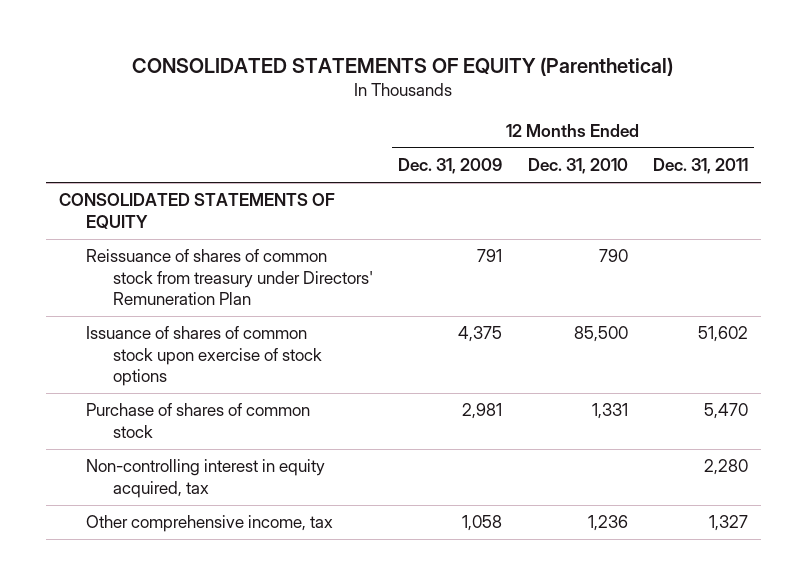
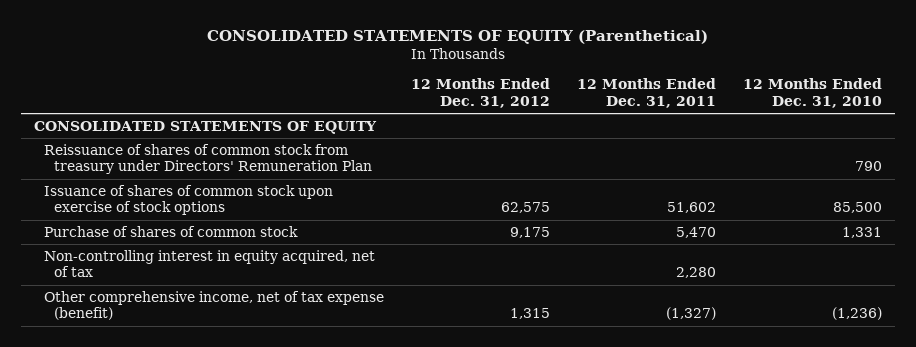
- | 12 Months Ended Dec. 31, 2009 | 12 Months Ended Dec. 31, 2010 | 12 Months Ended Dec. 31, 2011
+ | 12 Months Ended Dec. 31, 2012 | 12 Months Ended Dec. 31, 2011 | 12 Months Ended Dec. 31, 2010
- Non-controlling interest in equity acquired, tax | | | 2,280
- Other comprehensive income, tax | 1,058 | 1,236 | 1,327
+ Non-controlling interest in equity acquired, net of tax | | 2,280 |
+ Other comprehensive income, net of tax expense (benefit) | 1,315 | (1,327) | (1,236)

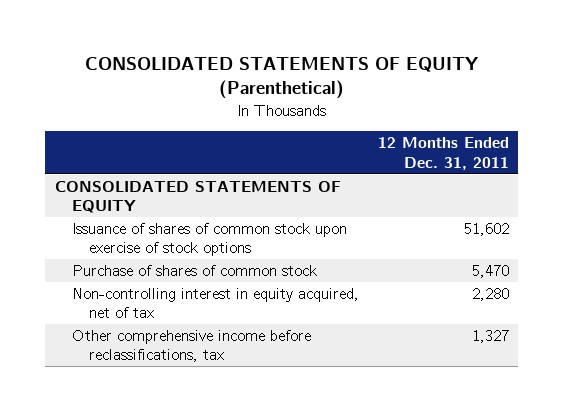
- | 12 Months Ended Dec. 31, 2012 | 12 Months Ended Dec. 31, 2011 | 12 Months Ended Dec. 31, 2010
+ | 12 Months Ended Dec. 31, 2011
- Reissuance of shares of common stock from treasury under Directors' Remuneration Plan | | | 790
- Other comprehensive income, net of tax expense (benefit) | 1,315 | (1,327) | (1,236)
+ Other comprehensive income before reclassifications, tax | 1,327

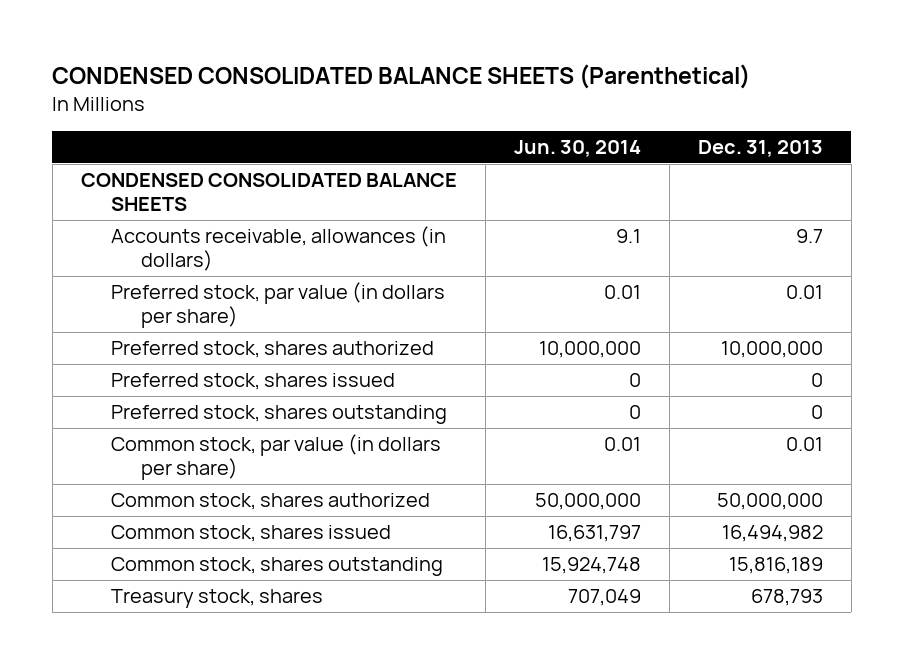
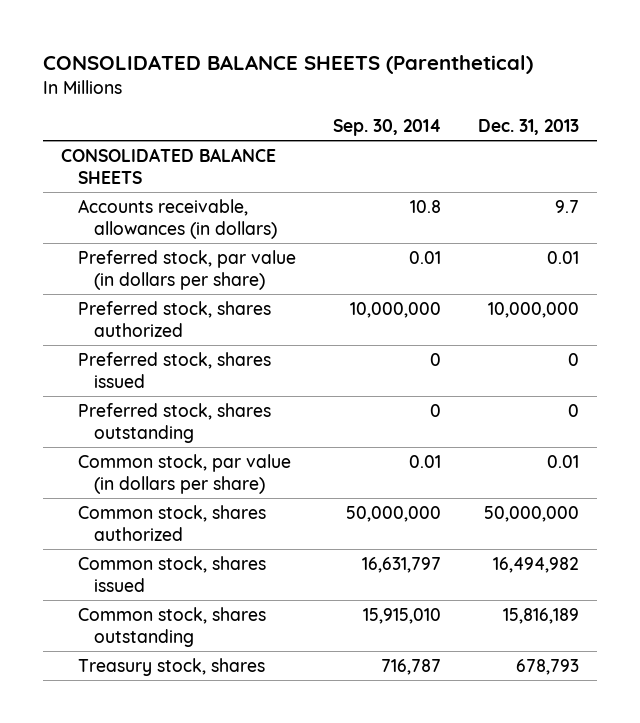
- CONDENSED CONSOLIDATED BALANCE SHEETS (Parenthetical)
+ CONSOLIDATED BALANCE SHEETS (Parenthetical)
- | Jun. 30, 2014 | Dec. 31, 2013
+ | Sep. 30, 2014 | Dec. 31, 2013
- CONDENSED CONSOLIDATED BALANCE SHEETS
+ CONSOLIDATED BALANCE SHEETS

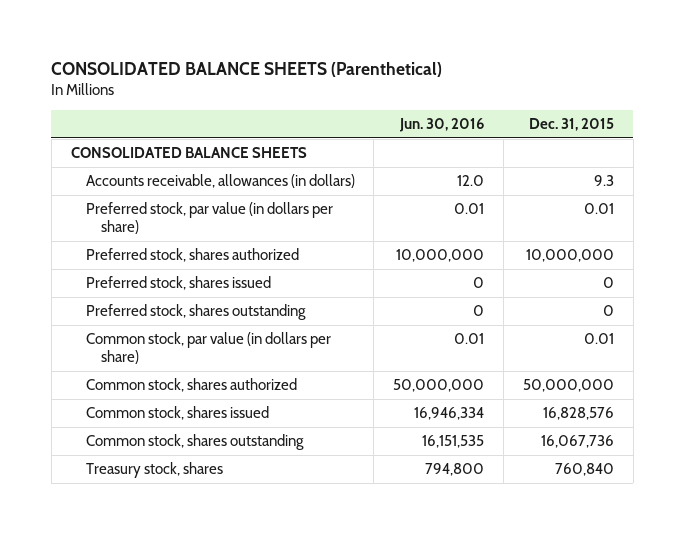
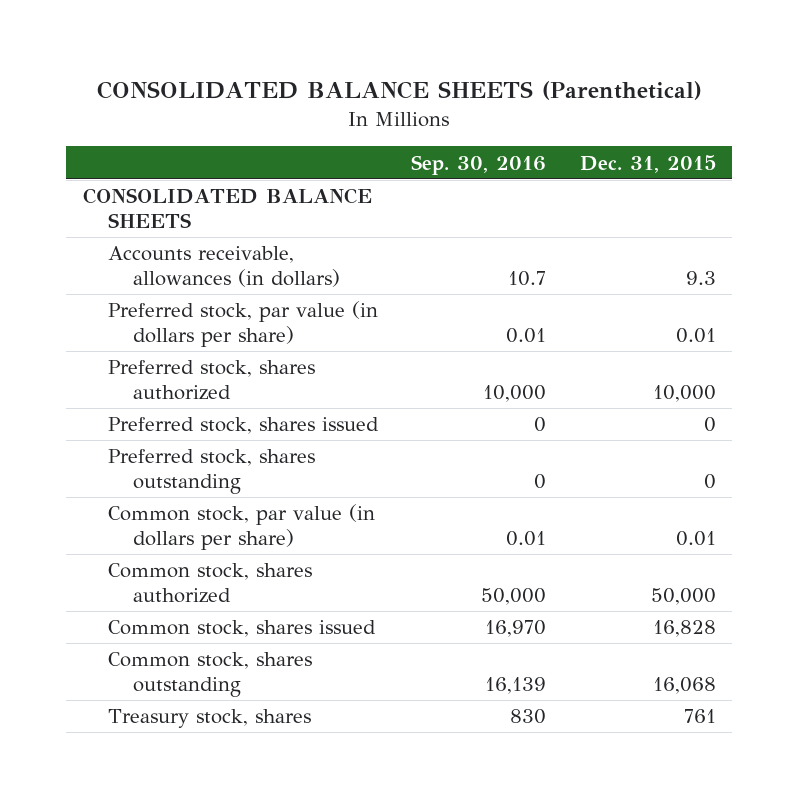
- | Jun. 30, 2016 | Dec. 31, 2015
+ | Sep. 30, 2016 | Dec. 31, 2015
- Preferred stock, shares authorized | 10,000,000 | 10,000,000
+ Preferred stock, shares authorized | 10,000 | 10,000
- Common stock, shares authorized | 50,000,000 | 50,000,000
- Common stock, shares issued | 16,946,334 | 16,828,576
- Common stock, shares outstanding | 16,151,535 | 16,067,736
- Treasury stock, shares | 794,800 | 760,840
+ Common stock, shares authorized | 50,000 | 50,000
+ Common stock, shares issued | 16,970 | 16,828
+ Common stock, shares outstanding | 16,139 | 16,068
+ Treasury stock, shares | 830 | 761

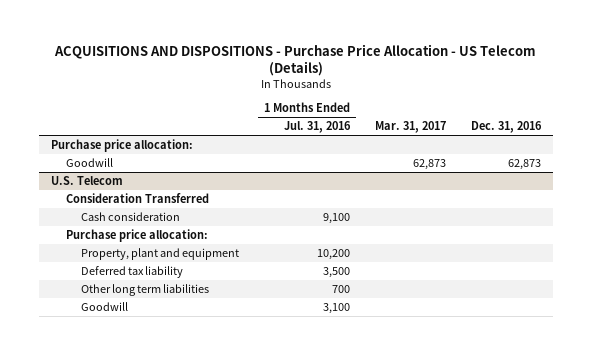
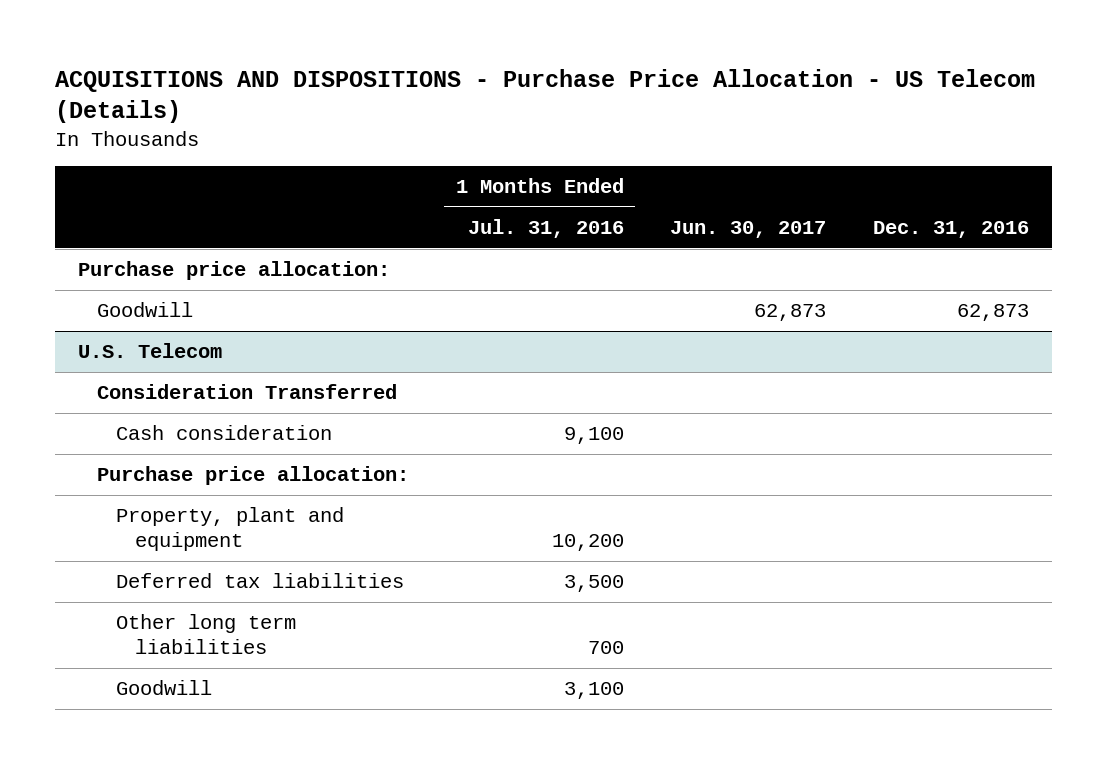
- | 1 Months Ended Jul. 31, 2016 | Mar. 31, 2017 | Dec. 31, 2016
+ | 1 Months Ended Jul. 31, 2016 | Jun. 30, 2017 | Dec. 31, 2016
@ U.S. Telecom
- Deferred tax liability | 3,500 | |
+ Deferred tax liabilities | 3,500 | |

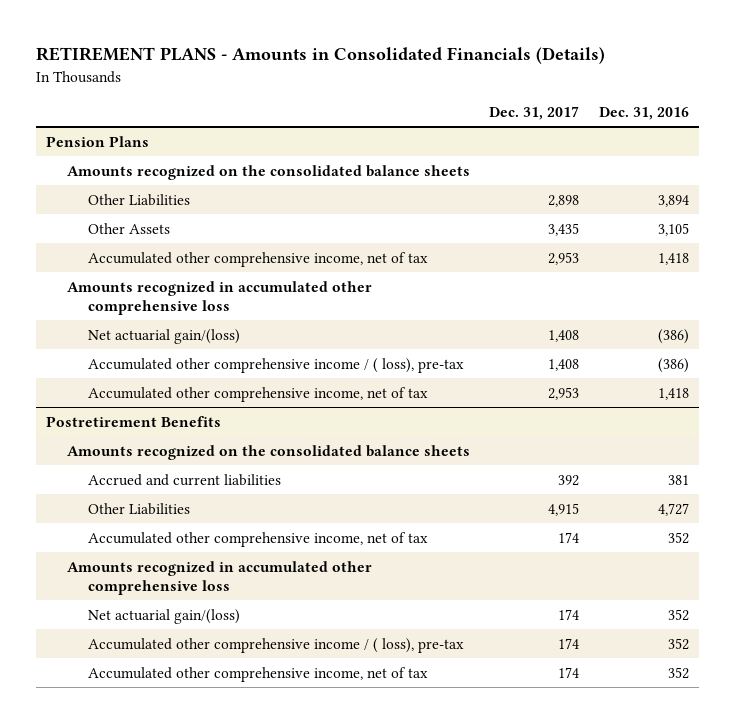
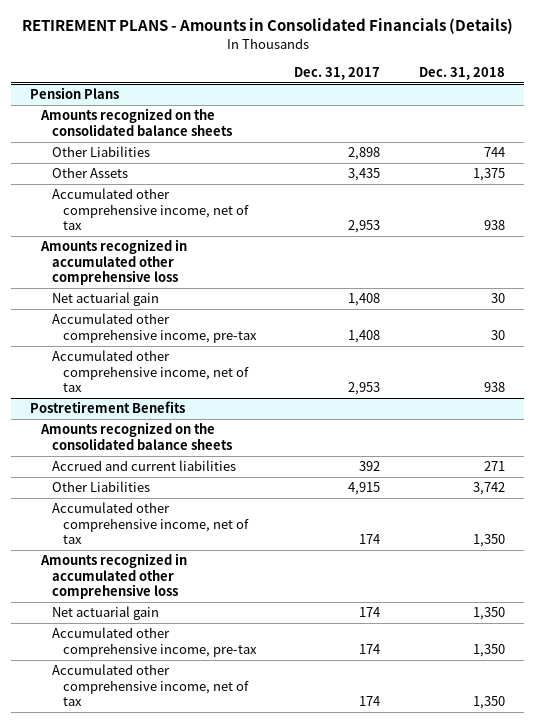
- | Dec. 31, 2017 | Dec. 31, 2016
+ | Dec. 31, 2017 | Dec. 31, 2018
@ Pension Plans
- Net actuarial gain/(loss) | 1,408 | (386)
- Accumulated other comprehensive income / ( loss), pre-tax | 1,408 | (386)
+ Net actuarial gain | 1,408 | 30
+ Accumulated other comprehensive income, pre-tax | 1,408 | 30
@ Postretirement Benefits
- Net actuarial gain/(loss) | 174 | 352
- Accumulated other comprehensive income / ( loss), pre-tax | 174 | 352
+ Net actuarial gain | 174 | 1,350
+ Accumulated other comprehensive income, pre-tax | 174 | 1,350

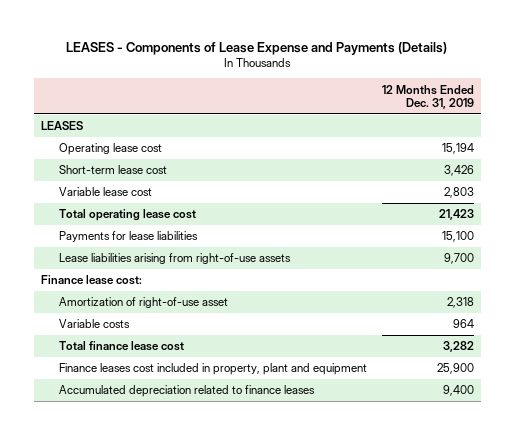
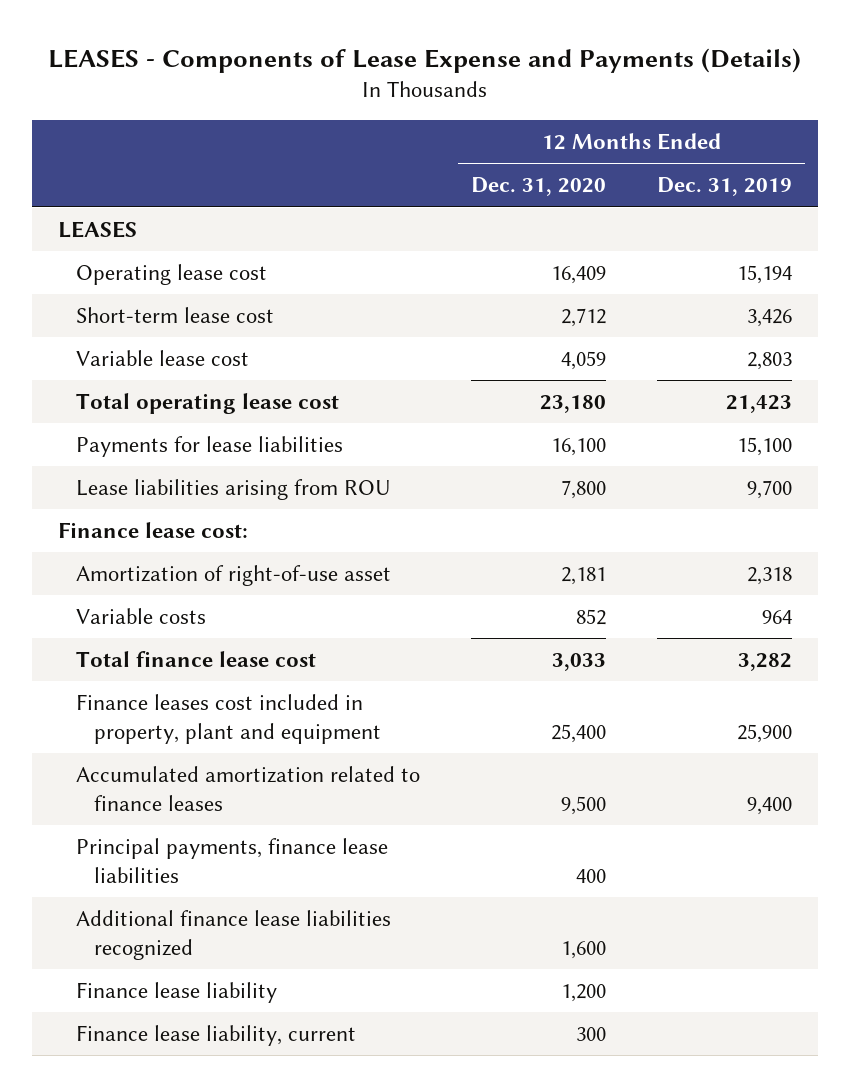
- | 12 Months Ended Dec. 31, 2019
+ | 12 Months Ended Dec. 31, 2020 | 12 Months Ended Dec. 31, 2019
- Lease liabilities arising from right-of-use assets | 9,700
+ Lease liabilities arising from ROU | 7,800 | 9,700
- Accumulated depreciation related to finance leases | 9,400
+ Accumulated amortization related to finance leases | 9,500 | 9,400
+ Principal payments, finance lease liabilities | 400 |
+ Additional finance lease liabilities recognized | 1,600 |
+ Finance lease liability | 1,200 |
+ Finance lease liability, current | 300 |

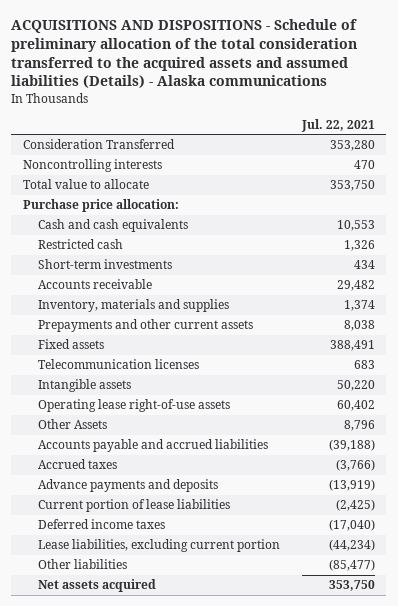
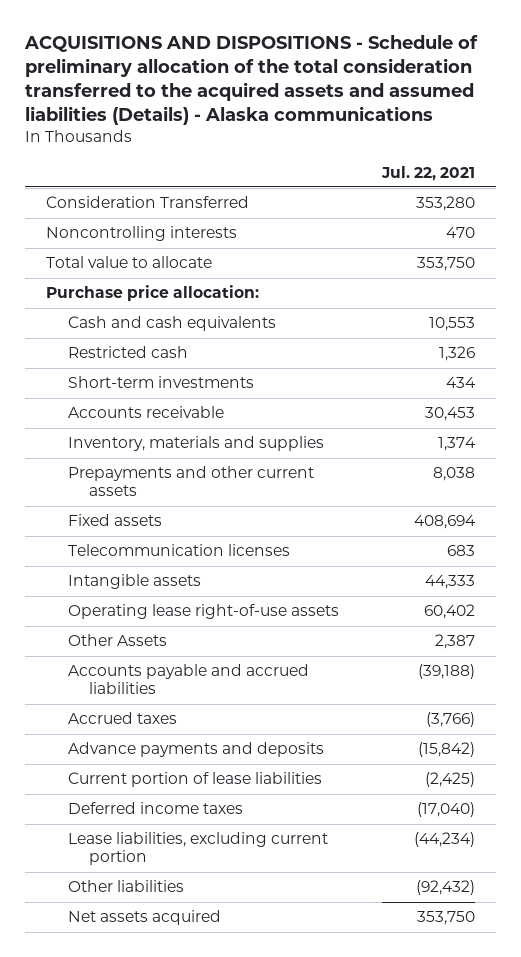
- Accounts receivable | 29,482
+ Accounts receivable | 30,453
- Fixed assets | 388,491
+ Fixed assets | 408,694
- Intangible assets | 50,220
+ Intangible assets | 44,333
- Other Assets | 8,796
+ Other Assets | 2,387
- Advance payments and deposits | (13,919)
+ Advance payments and deposits | (15,842)
- Other liabilities | (85,477)
+ Other liabilities | (92,432)

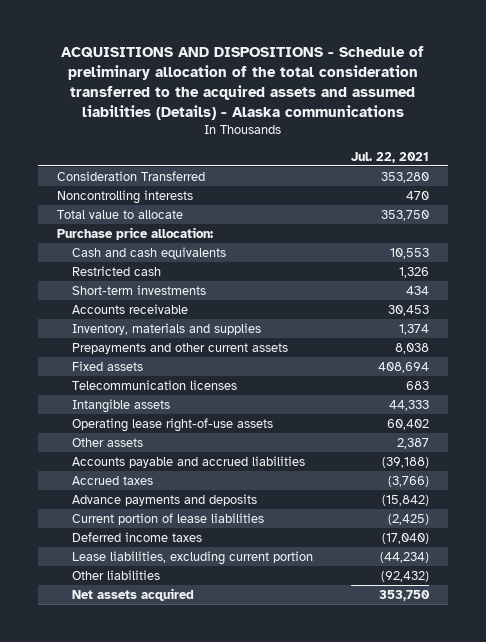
- Other Assets | 2,387
+ Other assets | 2,387

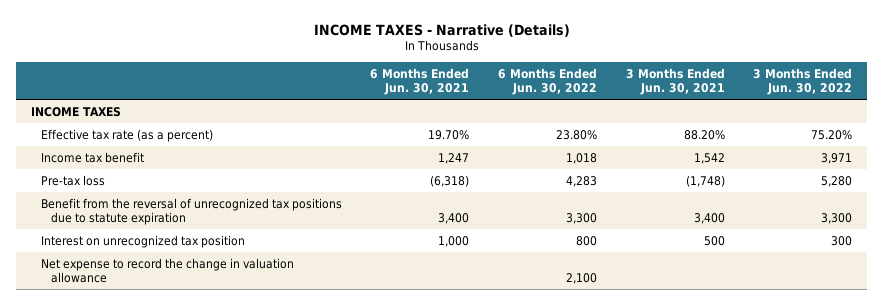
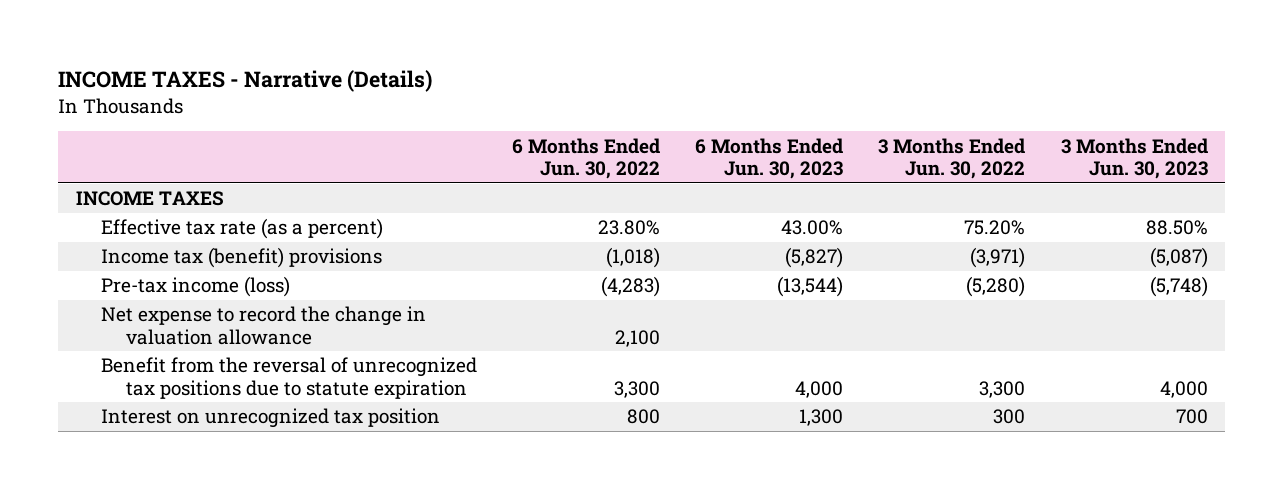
- | 6 Months Ended Jun. 30, 2021 | 6 Months Ended Jun. 30, 2022 | 3 Months Ended Jun. 30, 2021 | 3 Months Ended Jun. 30, 2022
+ | 6 Months Ended Jun. 30, 2022 | 6 Months Ended Jun. 30, 2023 | 3 Months Ended Jun. 30, 2022 | 3 Months Ended Jun. 30, 2023
- Income tax benefit | 1,247 | 1,018 | 1,542 | 3,971
- Pre-tax loss | (6,318) | 4,283 | (1,748) | 5,280
+ Income tax (benefit) provisions | (1,018) | (5,827) | (3,971) | (5,087)
+ Pre-tax income (loss) | (4,283) | (13,544) | (5,280) | (5,748)
moved up: Net expense to record the change in valuation allowance | 2,100 | | |

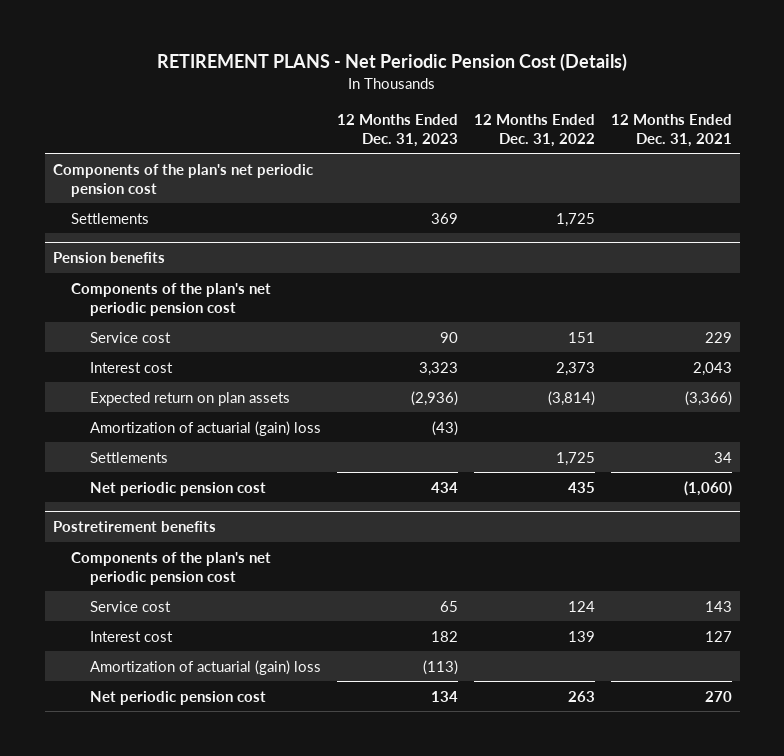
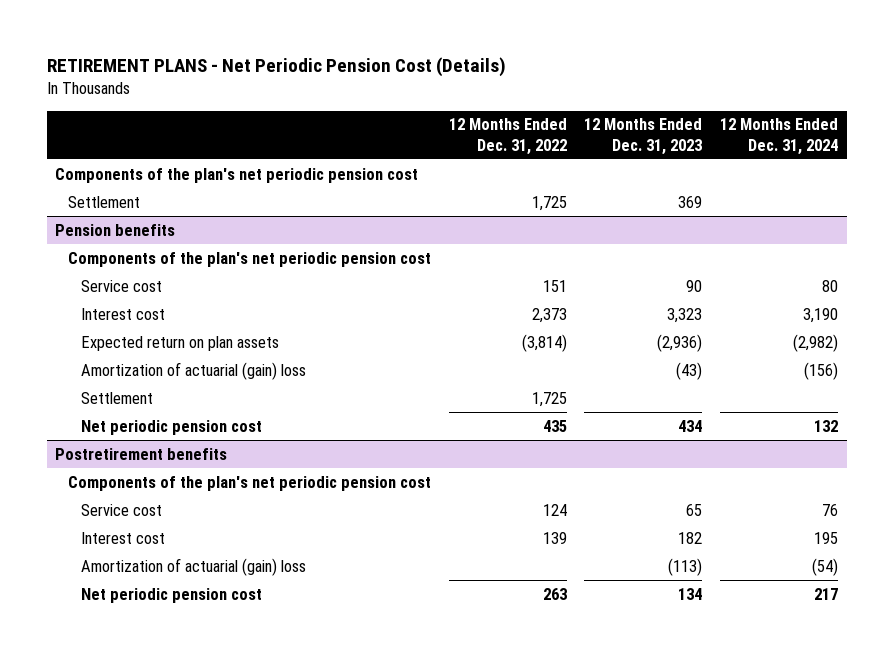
- | 12 Months Ended Dec. 31, 2023 | 12 Months Ended Dec. 31, 2022 | 12 Months Ended Dec. 31, 2021
+ | 12 Months Ended Dec. 31, 2022 | 12 Months Ended Dec. 31, 2023 | 12 Months Ended Dec. 31, 2024
- Settlements | 369 | 1,725 |
+ Settlement | 1,725 | 369 |
@ Pension benefits
- Settlements | | 1,725 | 34
+ Settlement | 1,725 | |

